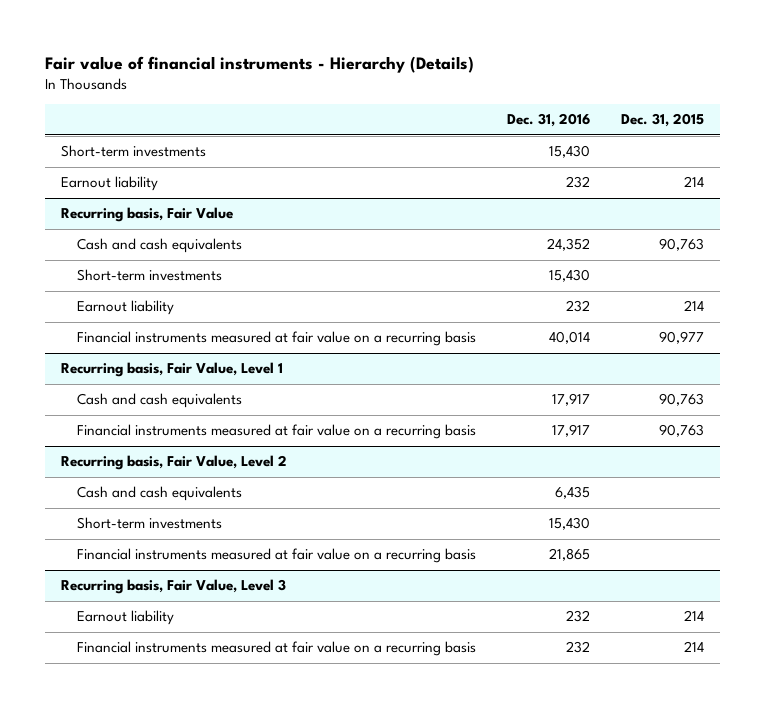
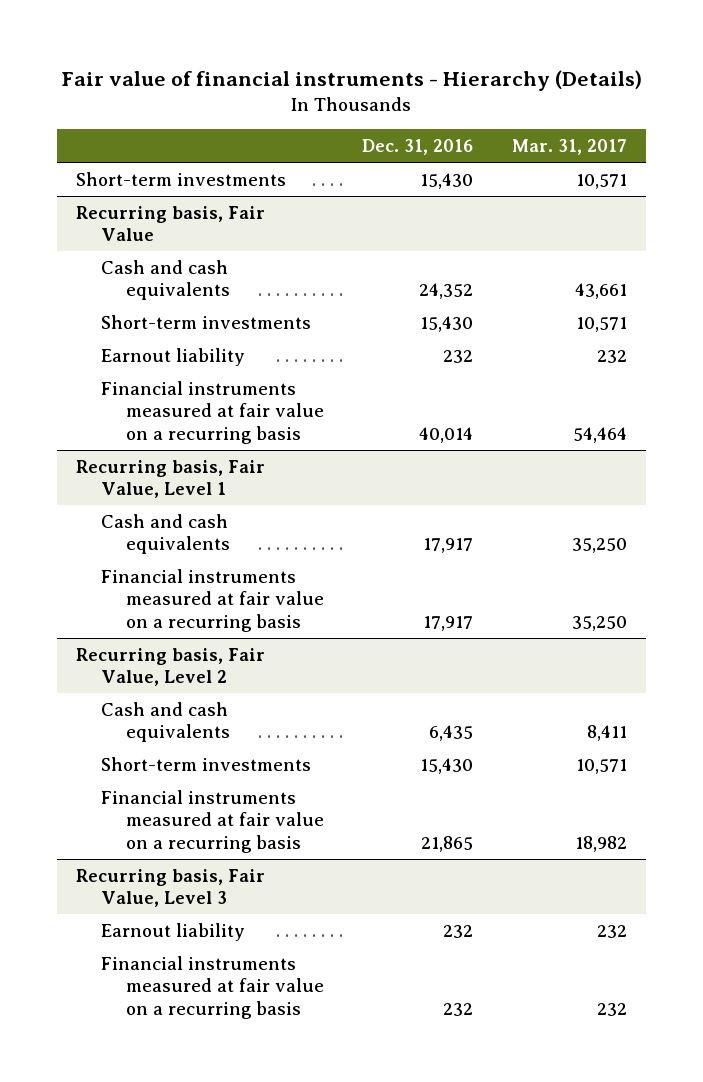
- | Dec. 31, 2016 | Dec. 31, 2015
+ | Dec. 31, 2016 | Mar. 31, 2017
- Earnout liability | 232 | 214

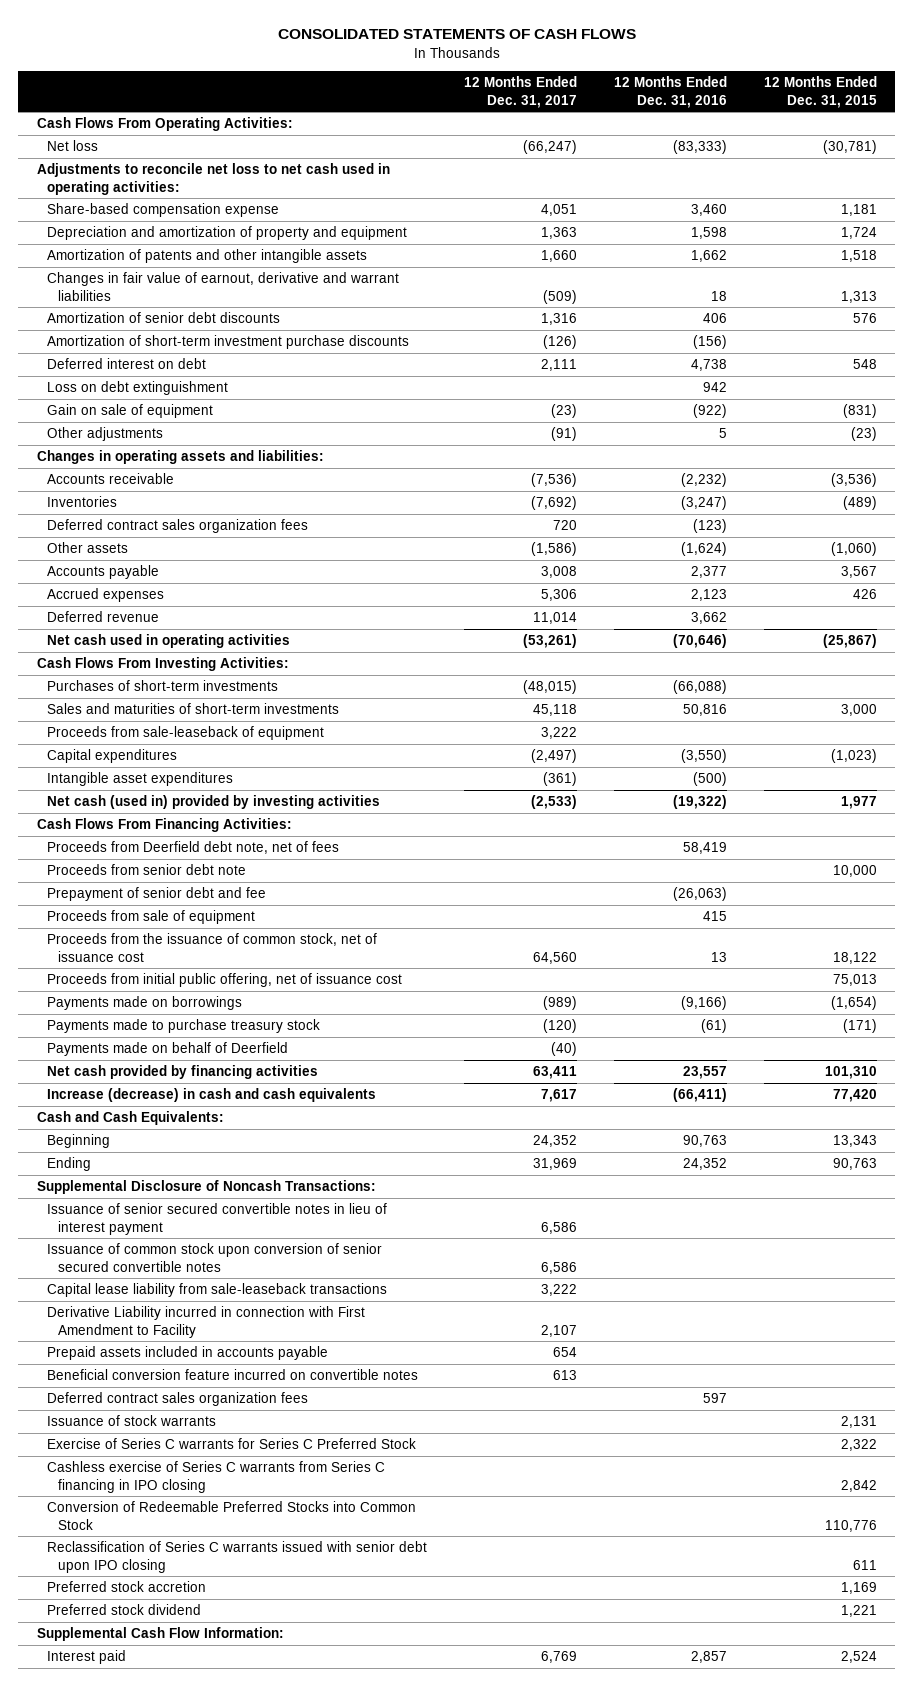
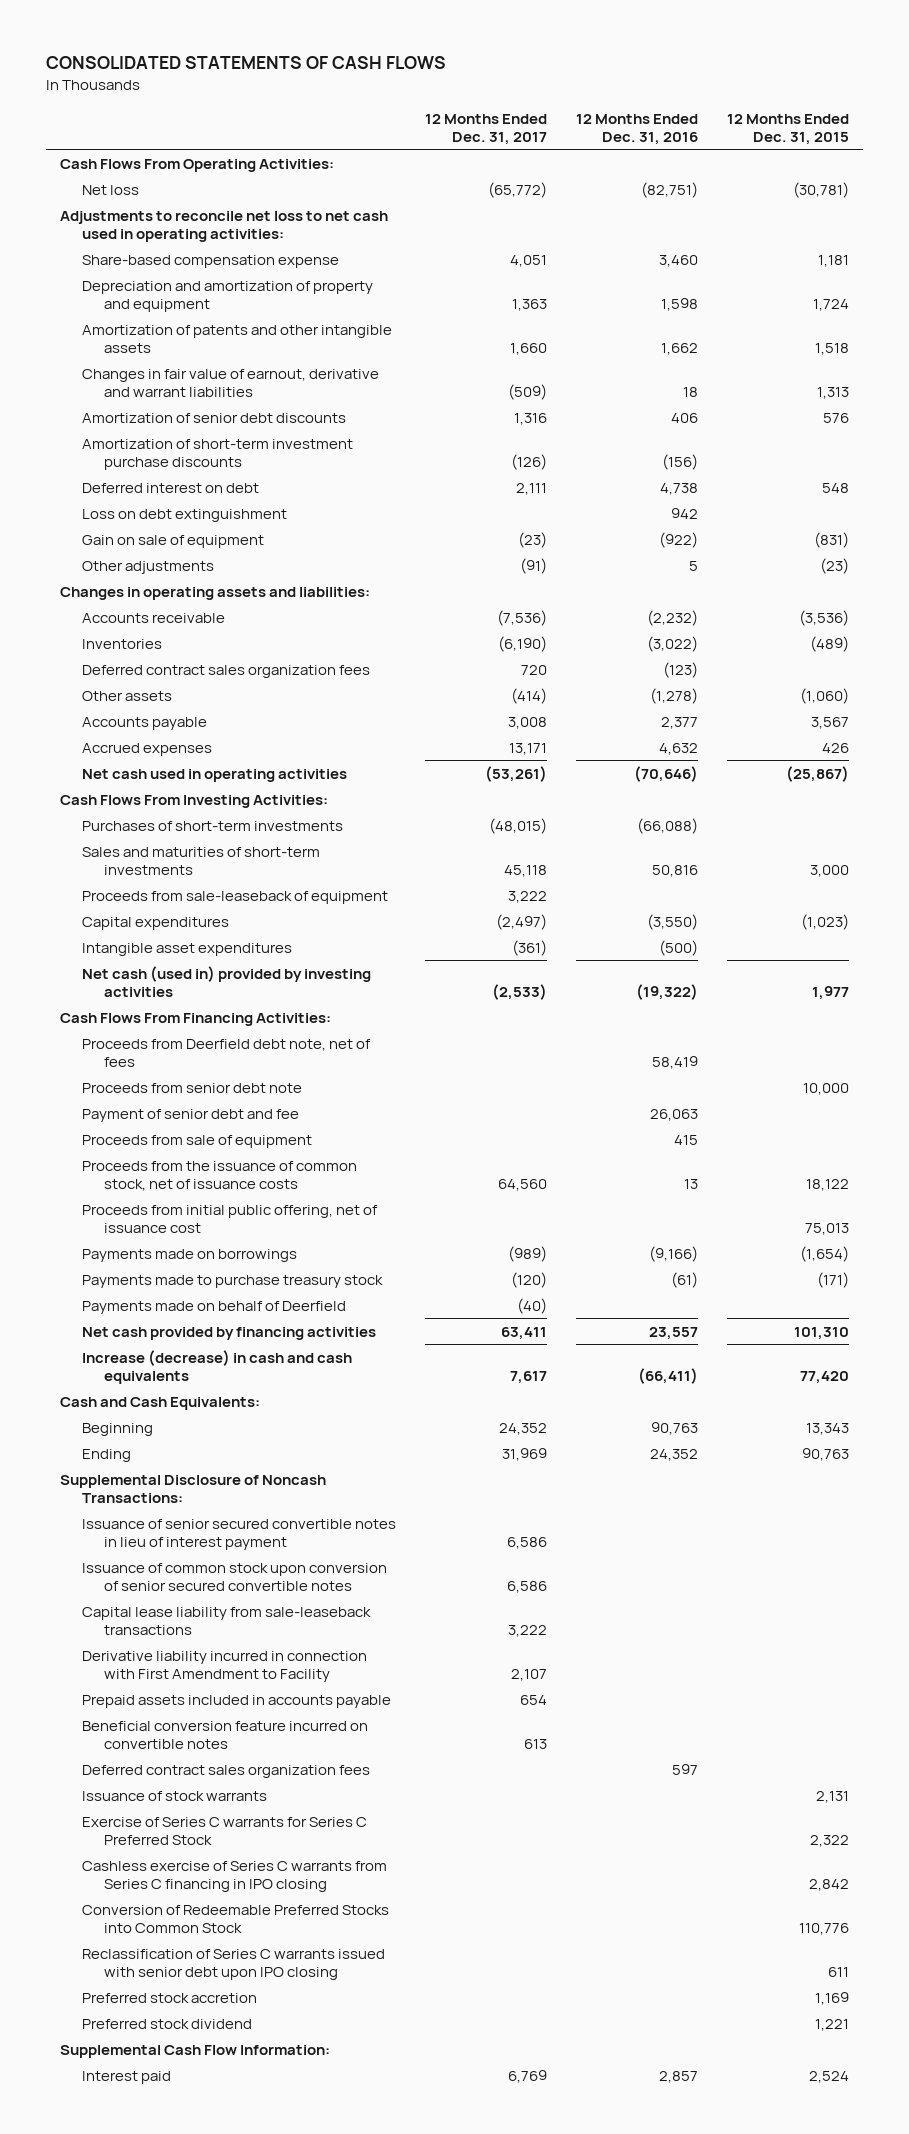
- Net loss | (66,247) | (83,333) | (30,781)
+ Net loss | (65,772) | (82,751) | (30,781)
- Inventories | (7,692) | (3,247) | (489)
+ Inventories | (6,190) | (3,022) | (489)
- Other assets | (1,586) | (1,624) | (1,060)
+ Other assets | (414) | (1,278) | (1,060)
- Accrued expenses | 5,306 | 2,123 | 426
- Deferred revenue | 11,014 | 3,662 |
+ Accrued expenses | 13,171 | 4,632 | 426
- Prepayment of senior debt and fee | | (26,063) |
+ Payment of senior debt and fee | | 26,063 |
- Proceeds from the issuance of common stock, net of issuance cost | 64,560 | 13 | 18,122
+ Proceeds from the issuance of common stock, net of issuance costs | 64,560 | 13 | 18,122
- Derivative Liability incurred in connection with First Amendment to Facility | 2,107 | |
+ Derivative liability incurred in connection with First Amendment to Facility | 2,107 | |

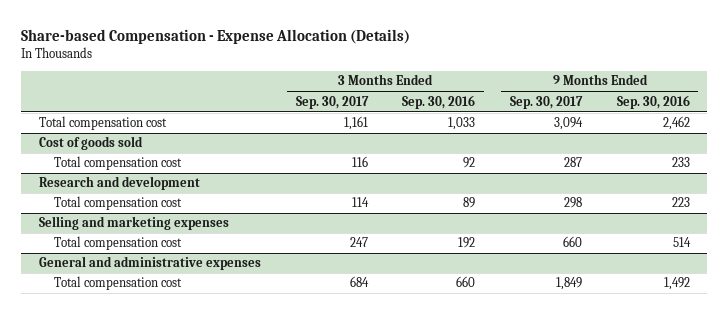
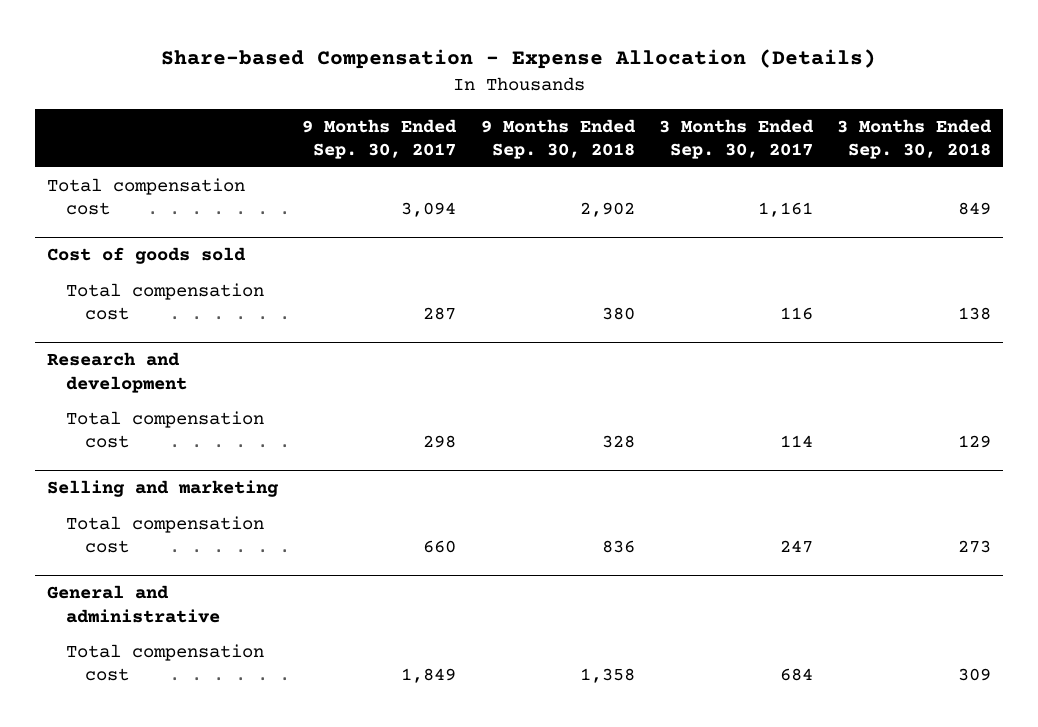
- | 3 Months Ended Sep. 30, 2017 | 3 Months Ended Sep. 30, 2016 | 9 Months Ended Sep. 30, 2017 | 9 Months Ended Sep. 30, 2016
+ | 9 Months Ended Sep. 30, 2017 | 9 Months Ended Sep. 30, 2018 | 3 Months Ended Sep. 30, 2017 | 3 Months Ended Sep. 30, 2018
- Selling and marketing expenses
+ Selling and marketing
- General and administrative expenses
+ General and administrative

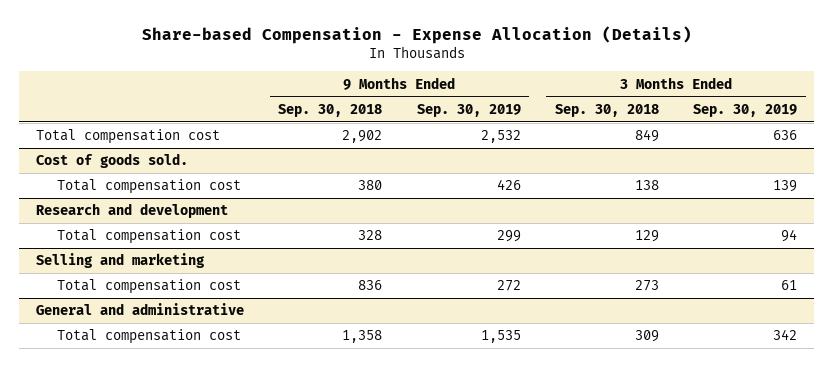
- | 9 Months Ended Sep. 30, 2017 | 9 Months Ended Sep. 30, 2018 | 3 Months Ended Sep. 30, 2017 | 3 Months Ended Sep. 30, 2018
+ | 9 Months Ended Sep. 30, 2018 | 9 Months Ended Sep. 30, 2019 | 3 Months Ended Sep. 30, 2018 | 3 Months Ended Sep. 30, 2019
- Cost of goods sold
+ Cost of goods sold.

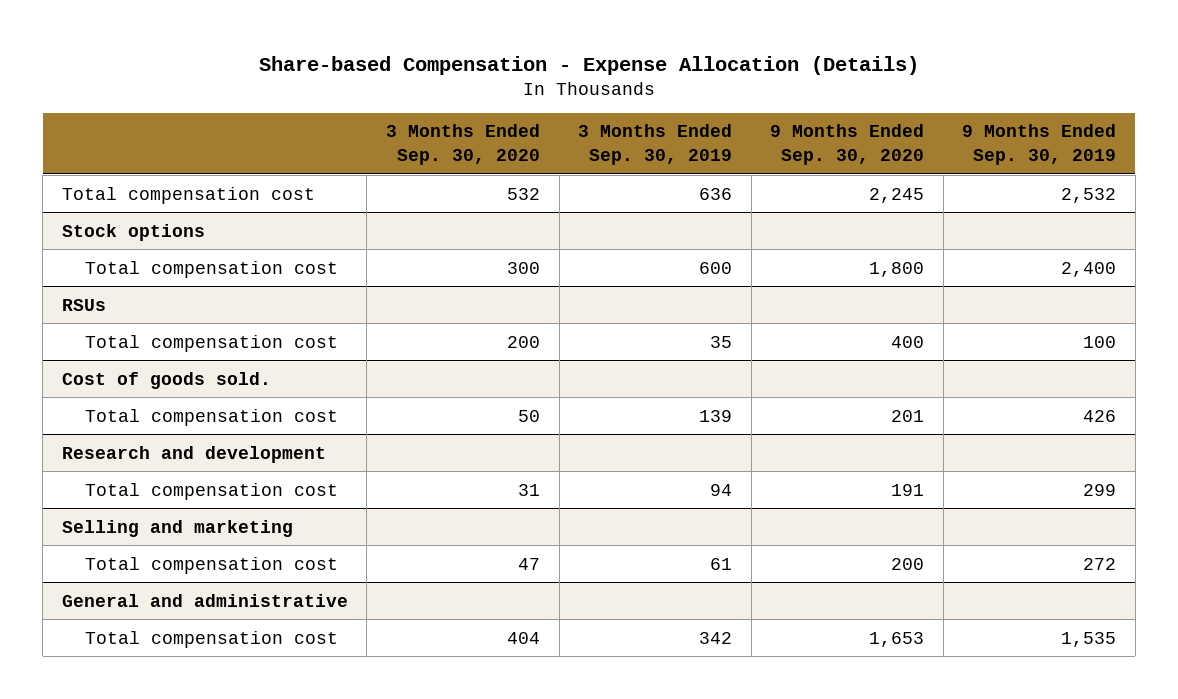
- | 9 Months Ended Sep. 30, 2018 | 9 Months Ended Sep. 30, 2019 | 3 Months Ended Sep. 30, 2018 | 3 Months Ended Sep. 30, 2019
+ | 3 Months Ended Sep. 30, 2020 | 3 Months Ended Sep. 30, 2019 | 9 Months Ended Sep. 30, 2020 | 9 Months Ended Sep. 30, 2019
+ Stock options
+ Total compensation cost | 300 | 600 | 1,800 | 2,400
+ RSUs
+ Total compensation cost | 200 | 35 | 400 | 100

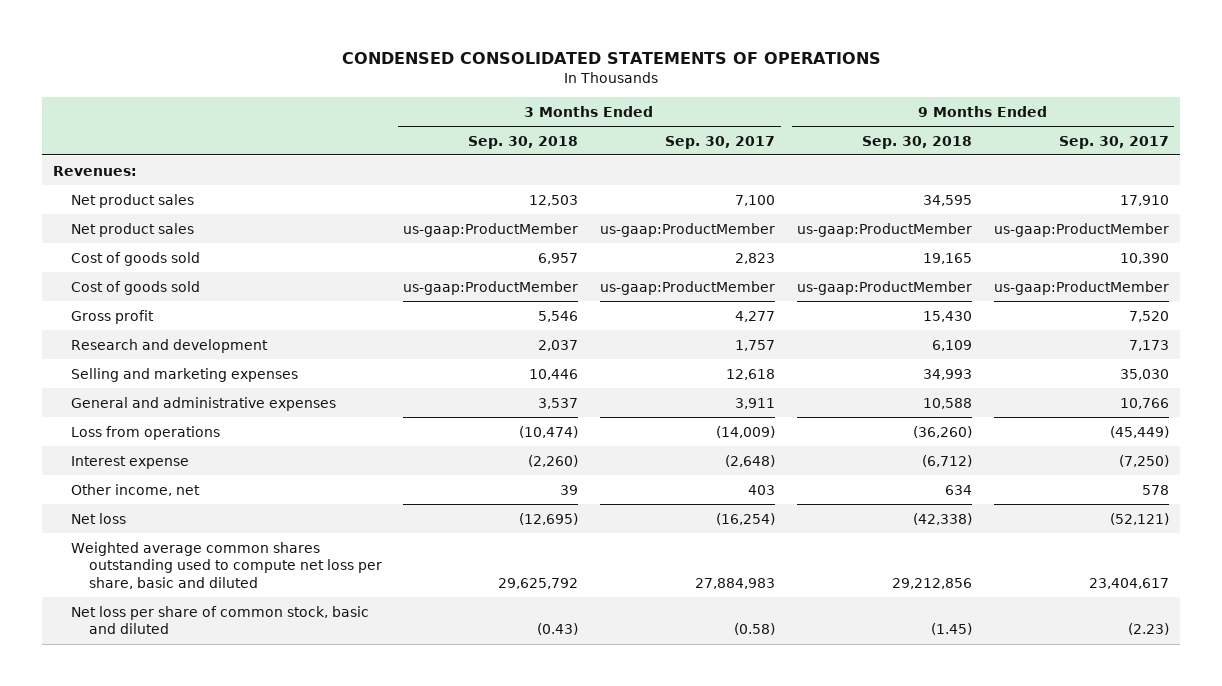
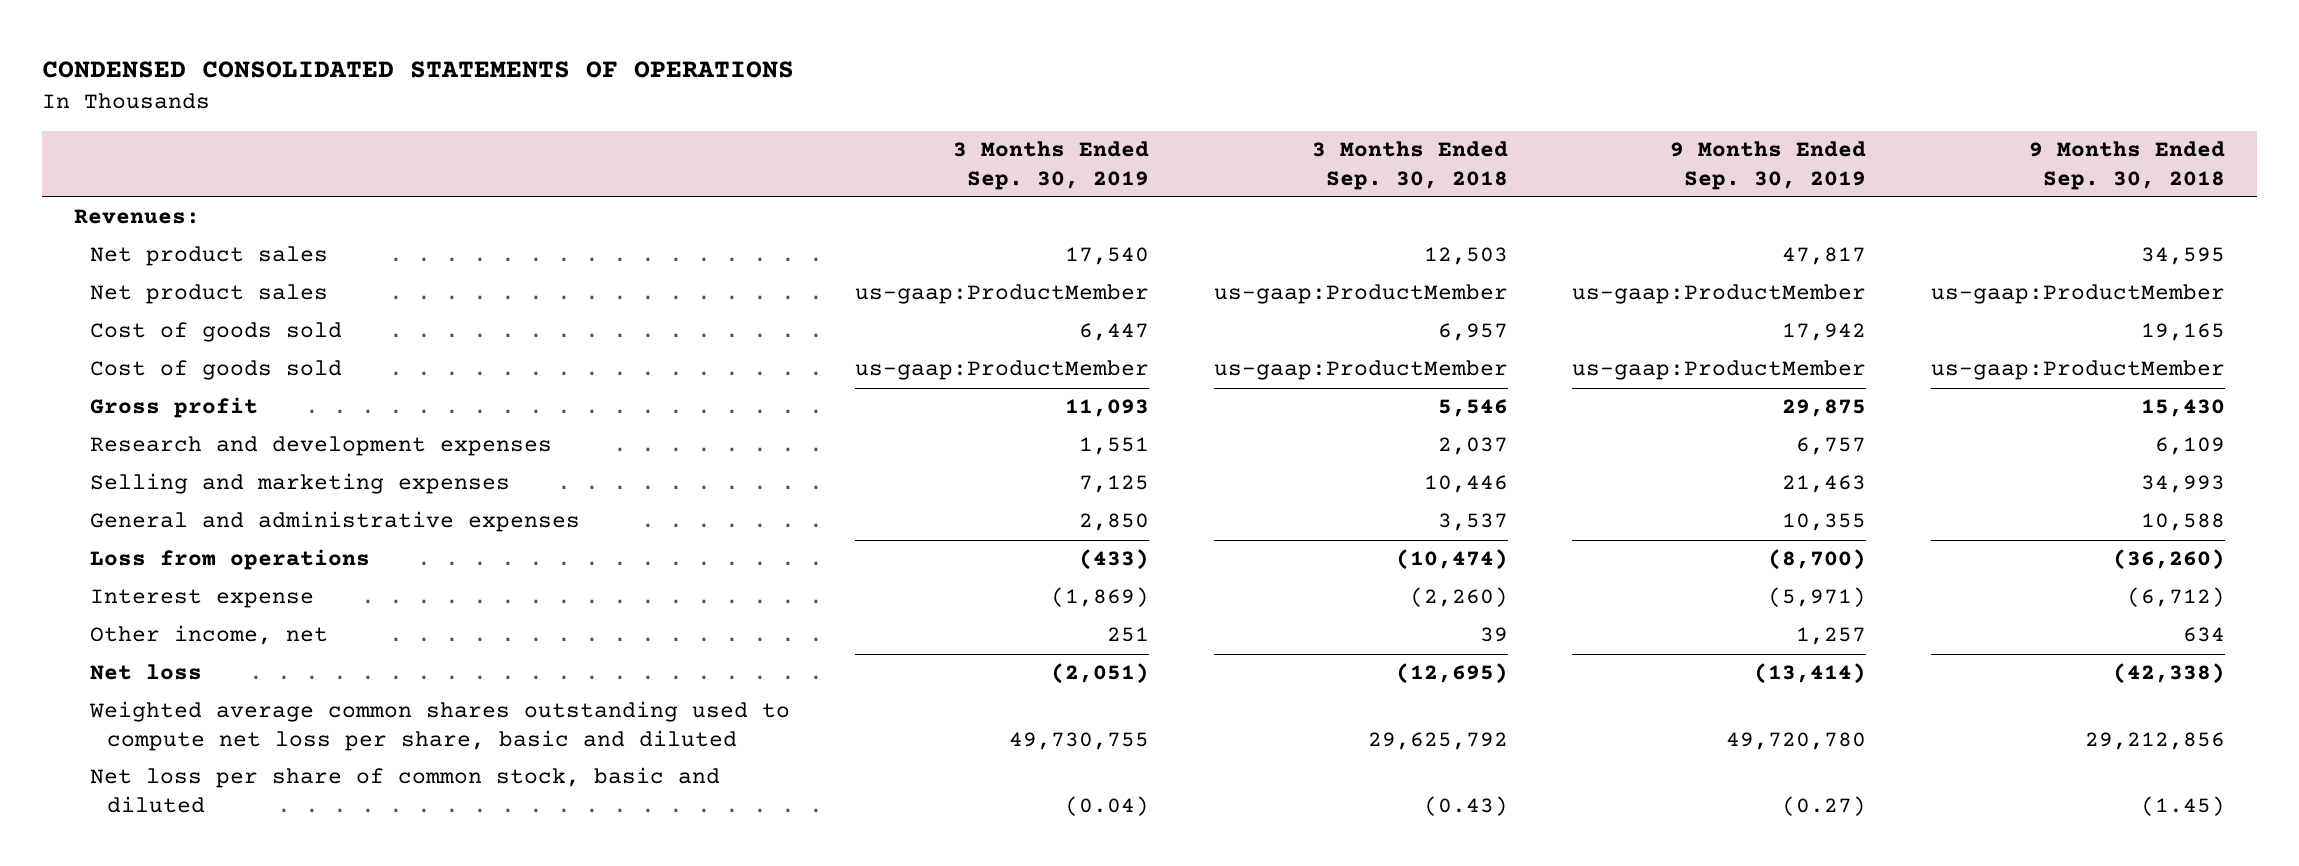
- | 3 Months Ended Sep. 30, 2018 | 3 Months Ended Sep. 30, 2017 | 9 Months Ended Sep. 30, 2018 | 9 Months Ended Sep. 30, 2017
+ | 3 Months Ended Sep. 30, 2019 | 3 Months Ended Sep. 30, 2018 | 9 Months Ended Sep. 30, 2019 | 9 Months Ended Sep. 30, 2018
- Research and development | 2,037 | 1,757 | 6,109 | 7,173
+ Research and development expenses | 1,551 | 2,037 | 6,757 | 6,109

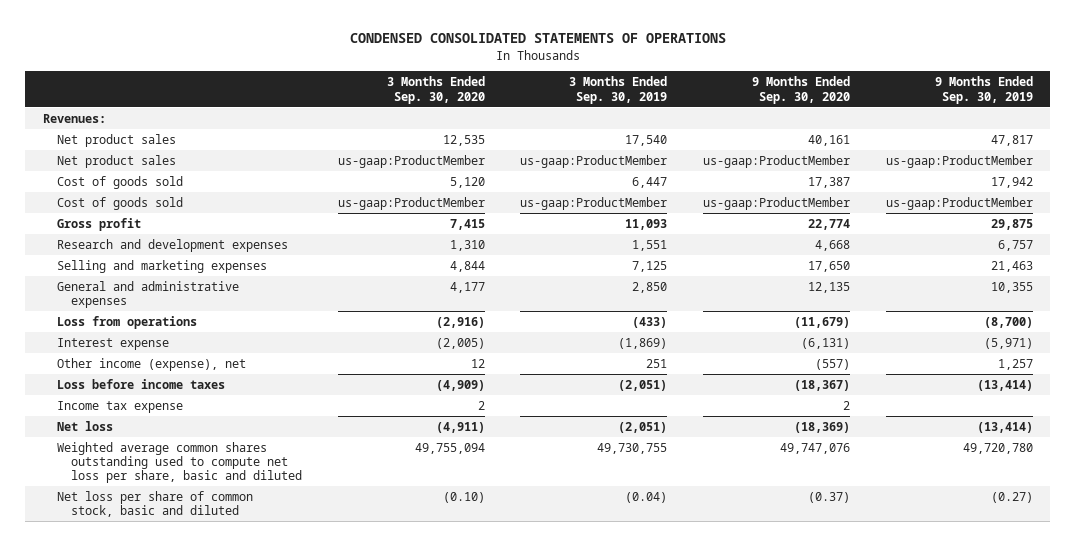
- | 3 Months Ended Sep. 30, 2019 | 3 Months Ended Sep. 30, 2018 | 9 Months Ended Sep. 30, 2019 | 9 Months Ended Sep. 30, 2018
+ | 3 Months Ended Sep. 30, 2020 | 3 Months Ended Sep. 30, 2019 | 9 Months Ended Sep. 30, 2020 | 9 Months Ended Sep. 30, 2019
- Other income, net | 251 | 39 | 1,257 | 634
+ Other income (expense), net | 12 | 251 | (557) | 1,257
+ Loss before income taxes | (4,909) | (2,051) | (18,367) | (13,414)
+ Income tax expense | 2 | | 2 |

